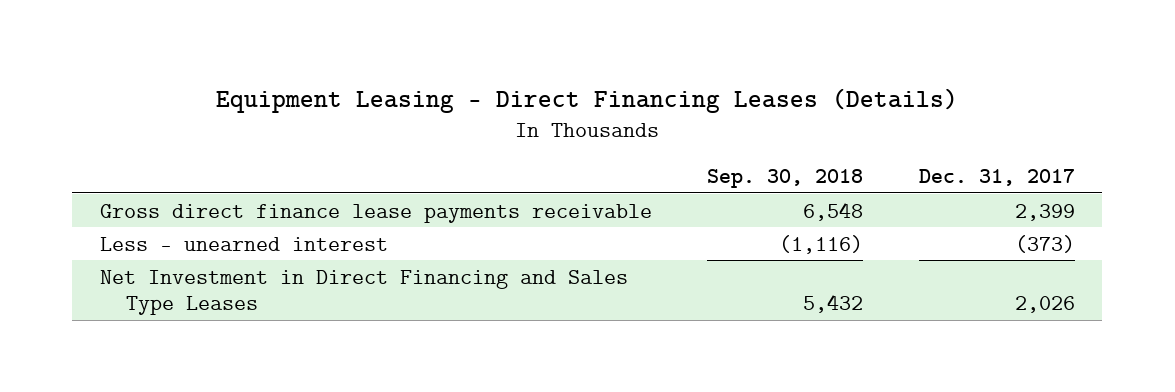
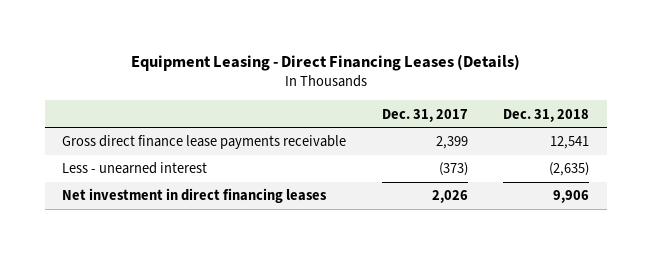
- | Sep. 30, 2018 | Dec. 31, 2017
+ | Dec. 31, 2017 | Dec. 31, 2018
- Net Investment in Direct Financing and Sales Type Leases | 5,432 | 2,026
+ Net investment in direct financing leases | 2,026 | 9,906

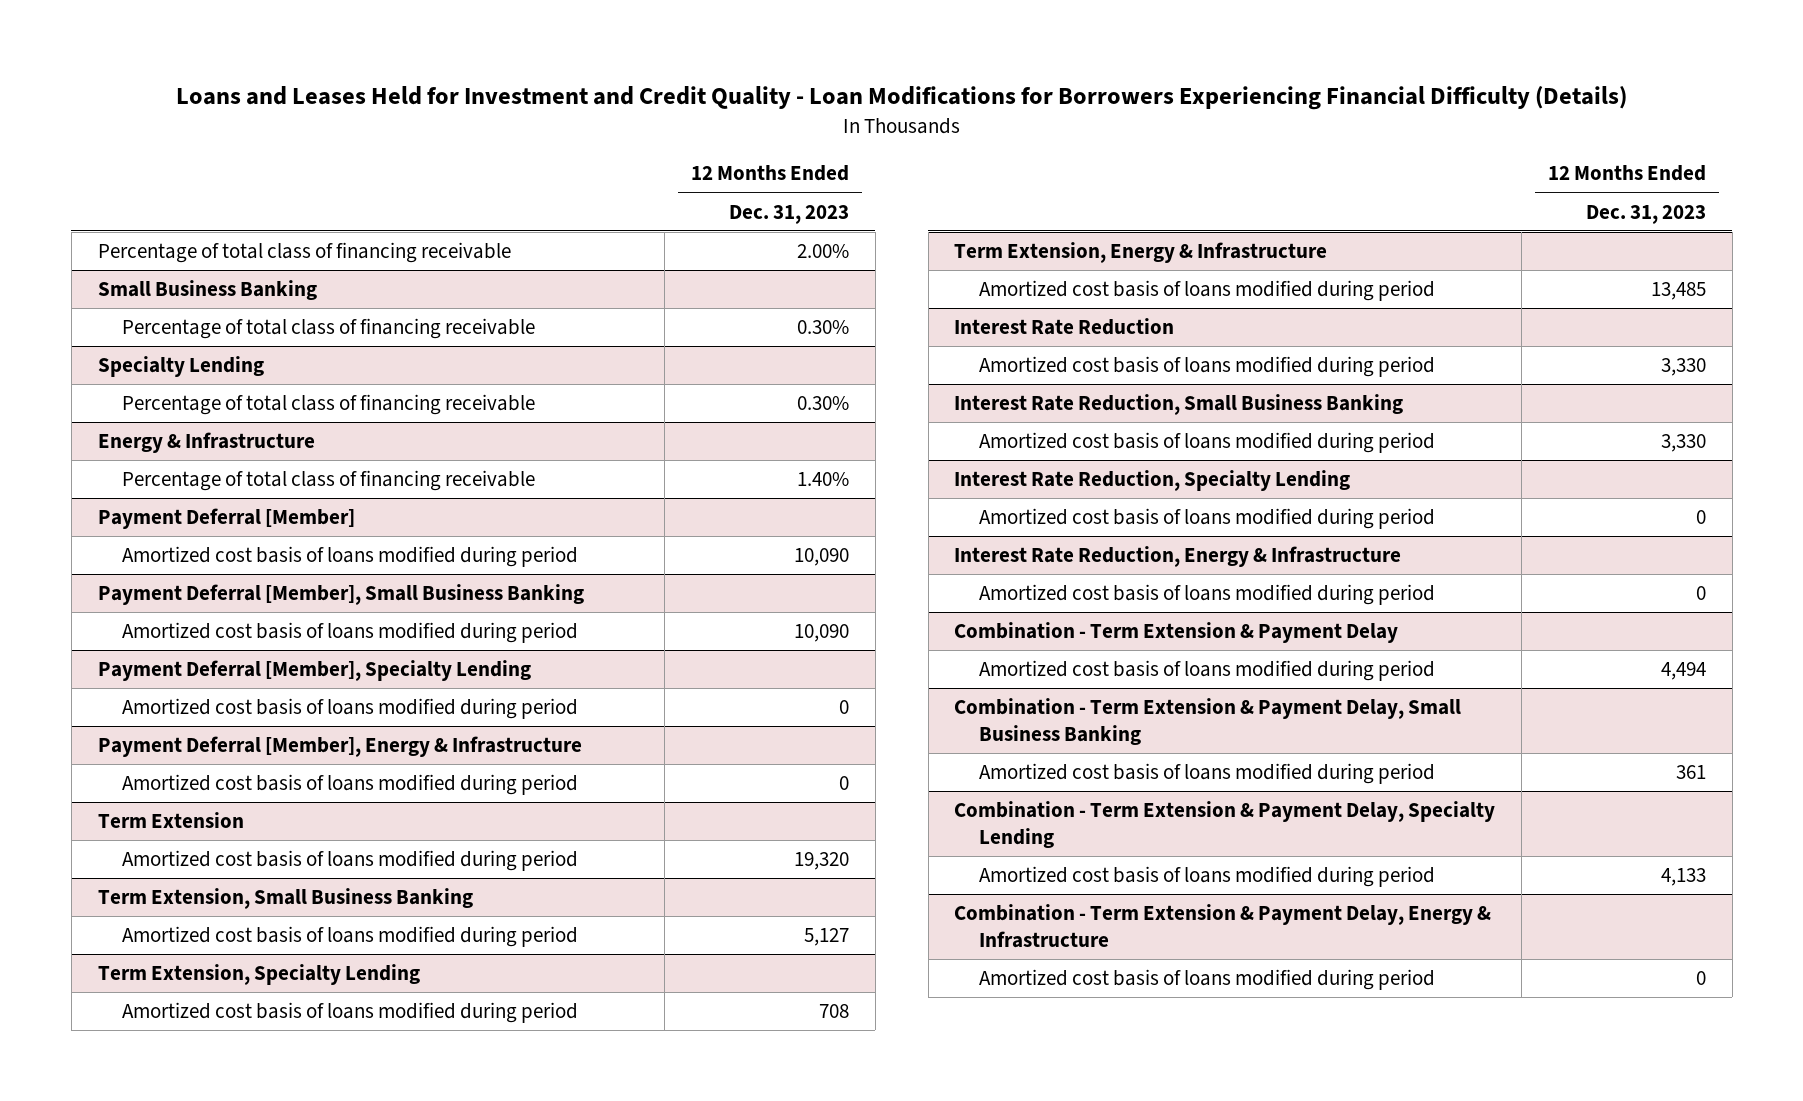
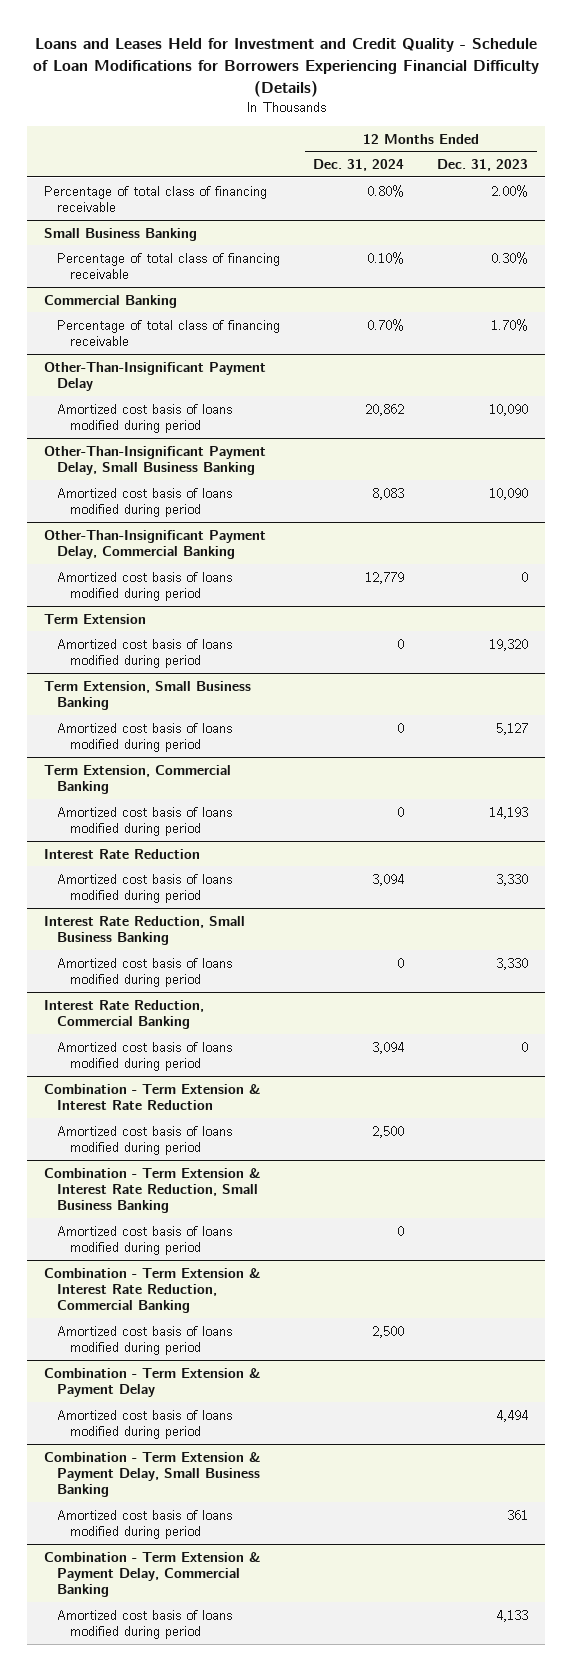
- Loans and Leases Held for Investment and Credit Quality - Loan Modifications for Borrowers Experiencing Financial Difficulty (Details)
+ Loans and Leases Held for Investment and Credit Quality - Schedule of Loan Modifications for Borrowers Experiencing Financial Difficulty (Details)
- | 12 Months Ended Dec. 31, 2023
+ | 12 Months Ended Dec. 31, 2024 | 12 Months Ended Dec. 31, 2023
- Specialty Lending
- Percentage of total class of financing receivable | 0.30%
- Energy & Infrastructure
- Percentage of total class of financing receivable | 1.40%
- Payment Deferral [Member]
+ Commercial Banking
+ Percentage of total class of financing receivable | 0.70% | 1.70%
+ Other-Than-Insignificant Payment Delay
- Payment Deferral [Member], Small Business Banking
+ Other-Than-Insignificant Payment Delay, Small Business Banking
- Payment Deferral [Member], Specialty Lending
- Amortized cost basis of loans modified during period | 0
- Payment Deferral [Member], Energy & Infrastructure
+ Other-Than-Insignificant Payment Delay, Commercial Banking
- Term Extension, Specialty Lending
- Amortized cost basis of loans modified during period | 708
- Term Extension, Energy & Infrastructure
- Amortized cost basis of loans modified during period | 13,485
+ Term Extension, Commercial Banking
+ Amortized cost basis of loans modified during period | 0 | 14,193
- Interest Rate Reduction, Specialty Lending
- Amortized cost basis of loans modified during period | 0
- Interest Rate Reduction, Energy & Infrastructure
+ Interest Rate Reduction, Commercial Banking
+ Combination - Term Extension & Interest Rate Reduction
+ Amortized cost basis of loans modified during period | 2,500 |
+ Combination - Term Extension & Interest Rate Reduction, Small Business Banking
+ Amortized cost basis of loans modified during period | 0 |
+ Combination - Term Extension & Interest Rate Reduction, Commercial Banking
+ Amortized cost basis of loans modified during period | 2,500 |
- Combination - Term Extension & Payment Delay, Specialty Lending
+ Combination - Term Extension & Payment Delay, Commercial Banking
- Combination - Term Extension & Payment Delay, Energy & Infrastructure
- Amortized cost basis of loans modified during period | 0

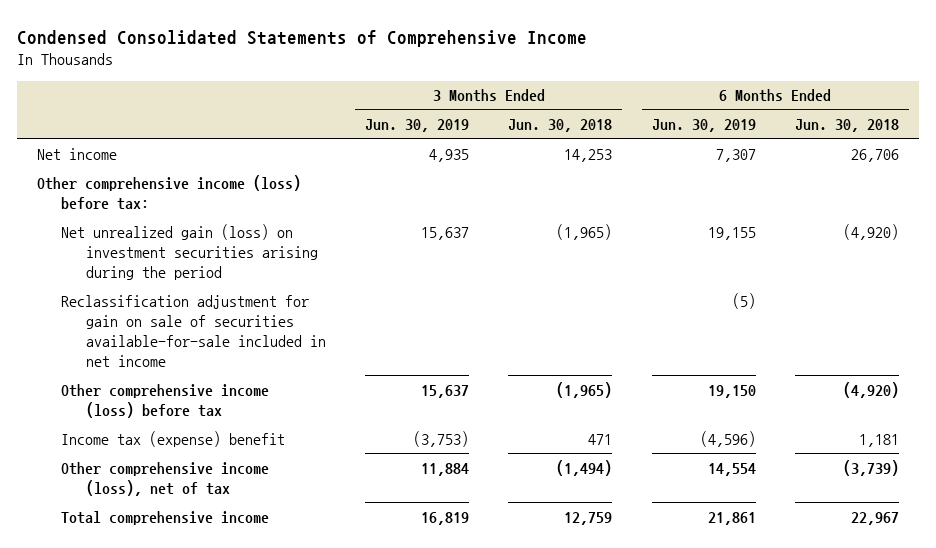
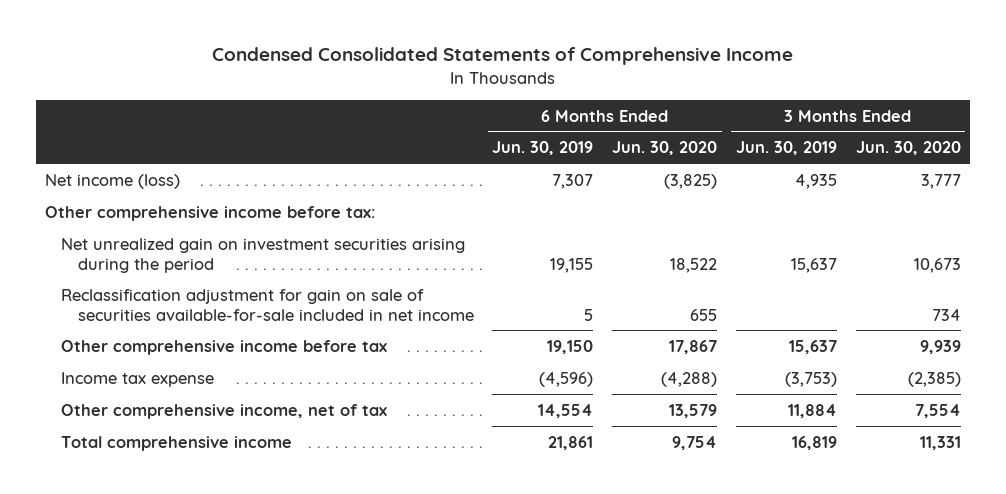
- | 3 Months Ended Jun. 30, 2019 | 3 Months Ended Jun. 30, 2018 | 6 Months Ended Jun. 30, 2019 | 6 Months Ended Jun. 30, 2018
+ | 6 Months Ended Jun. 30, 2019 | 6 Months Ended Jun. 30, 2020 | 3 Months Ended Jun. 30, 2019 | 3 Months Ended Jun. 30, 2020
- Net income | 4,935 | 14,253 | 7,307 | 26,706
- Other comprehensive income (loss) before tax:
- Net unrealized gain (loss) on investment securities arising during the period | 15,637 | (1,965) | 19,155 | (4,920)
- Reclassification adjustment for gain on sale of securities available-for-sale included in net income | | | (5) |
- Other comprehensive income (loss) before tax | 15,637 | (1,965) | 19,150 | (4,920)
- Income tax (expense) benefit | (3,753) | 471 | (4,596) | 1,181
- Other comprehensive income (loss), net of tax | 11,884 | (1,494) | 14,554 | (3,739)
+ Net income (loss) | 7,307 | (3,825) | 4,935 | 3,777
+ Other comprehensive income before tax:
+ Net unrealized gain on investment securities arising during the period | 19,155 | 18,522 | 15,637 | 10,673
+ Reclassification adjustment for gain on sale of securities available-for-sale included in net income | 5 | 655 | | 734
+ Other comprehensive income before tax | 19,150 | 17,867 | 15,637 | 9,939
+ Income tax expense | (4,596) | (4,288) | (3,753) | (2,385)
+ Other comprehensive income, net of tax | 14,554 | 13,579 | 11,884 | 7,554

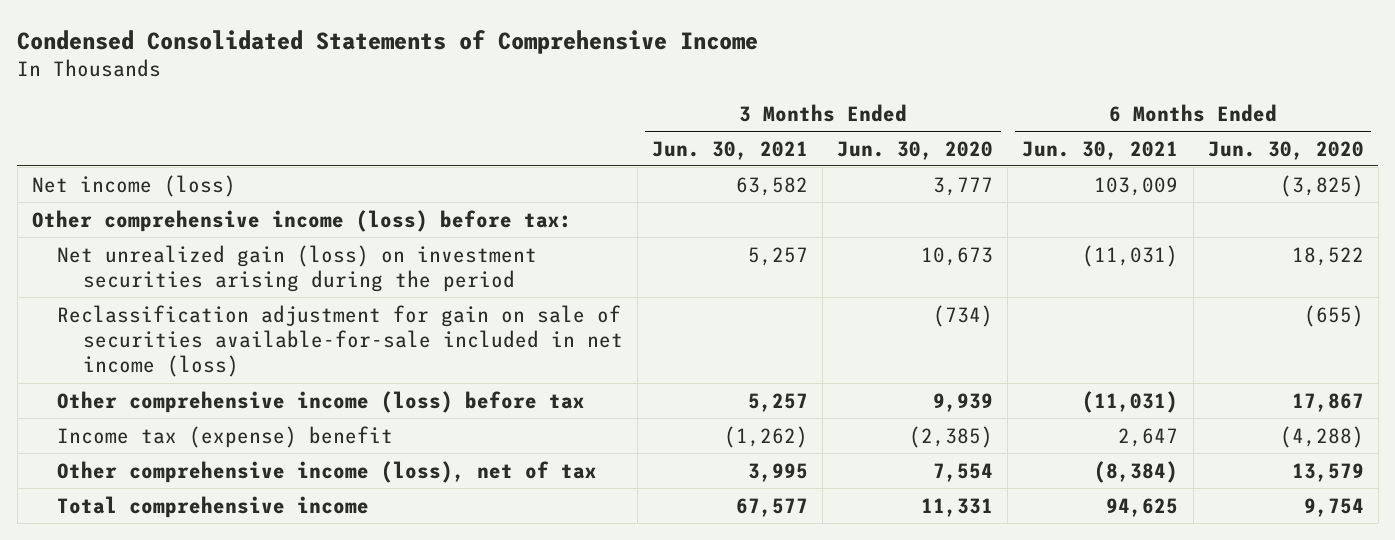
- | 6 Months Ended Jun. 30, 2019 | 6 Months Ended Jun. 30, 2020 | 3 Months Ended Jun. 30, 2019 | 3 Months Ended Jun. 30, 2020
+ | 3 Months Ended Jun. 30, 2021 | 3 Months Ended Jun. 30, 2020 | 6 Months Ended Jun. 30, 2021 | 6 Months Ended Jun. 30, 2020
- Other comprehensive income before tax:
- Net unrealized gain on investment securities arising during the period | 19,155 | 18,522 | 15,637 | 10,673
- Reclassification adjustment for gain on sale of securities available-for-sale included in net income | 5 | 655 | | 734
- Other comprehensive income before tax | 19,150 | 17,867 | 15,637 | 9,939
- Income tax expense | (4,596) | (4,288) | (3,753) | (2,385)
- Other comprehensive income, net of tax | 14,554 | 13,579 | 11,884 | 7,554
+ Other comprehensive income (loss) before tax:
+ Net unrealized gain (loss) on investment securities arising during the period | 5,257 | 10,673 | (11,031) | 18,522
+ Reclassification adjustment for gain on sale of securities available-for-sale included in net income (loss) | | (734) | | (655)
+ Other comprehensive income (loss) before tax | 5,257 | 9,939 | (11,031) | 17,867
+ Income tax (expense) benefit | (1,262) | (2,385) | 2,647 | (4,288)
+ Other comprehensive income (loss), net of tax | 3,995 | 7,554 | (8,384) | 13,579

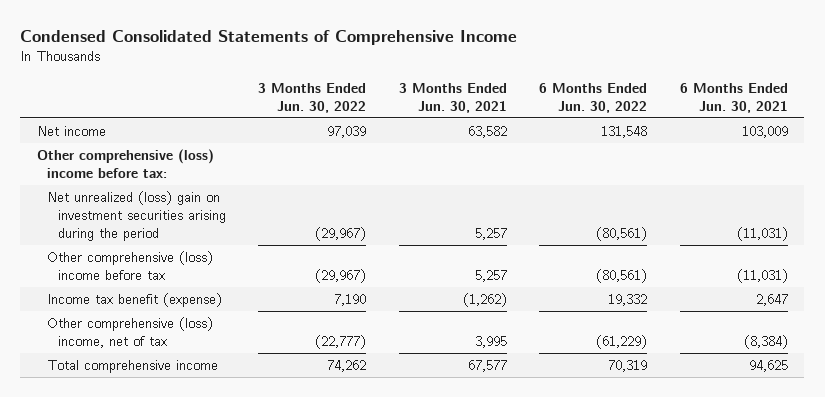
- | 3 Months Ended Jun. 30, 2021 | 3 Months Ended Jun. 30, 2020 | 6 Months Ended Jun. 30, 2021 | 6 Months Ended Jun. 30, 2020
+ | 3 Months Ended Jun. 30, 2022 | 3 Months Ended Jun. 30, 2021 | 6 Months Ended Jun. 30, 2022 | 6 Months Ended Jun. 30, 2021
- Net income (loss) | 63,582 | 3,777 | 103,009 | (3,825)
- Other comprehensive income (loss) before tax:
- Net unrealized gain (loss) on investment securities arising during the period | 5,257 | 10,673 | (11,031) | 18,522
- Reclassification adjustment for gain on sale of securities available-for-sale included in net income (loss) | | (734) | | (655)
- Other comprehensive income (loss) before tax | 5,257 | 9,939 | (11,031) | 17,867
- Income tax (expense) benefit | (1,262) | (2,385) | 2,647 | (4,288)
- Other comprehensive income (loss), net of tax | 3,995 | 7,554 | (8,384) | 13,579
+ Net income | 97,039 | 63,582 | 131,548 | 103,009
+ Other comprehensive (loss) income before tax:
+ Net unrealized (loss) gain on investment securities arising during the period | (29,967) | 5,257 | (80,561) | (11,031)
+ Other comprehensive (loss) income before tax | (29,967) | 5,257 | (80,561) | (11,031)
+ Income tax benefit (expense) | 7,190 | (1,262) | 19,332 | 2,647
+ Other comprehensive (loss) income, net of tax | (22,777) | 3,995 | (61,229) | (8,384)

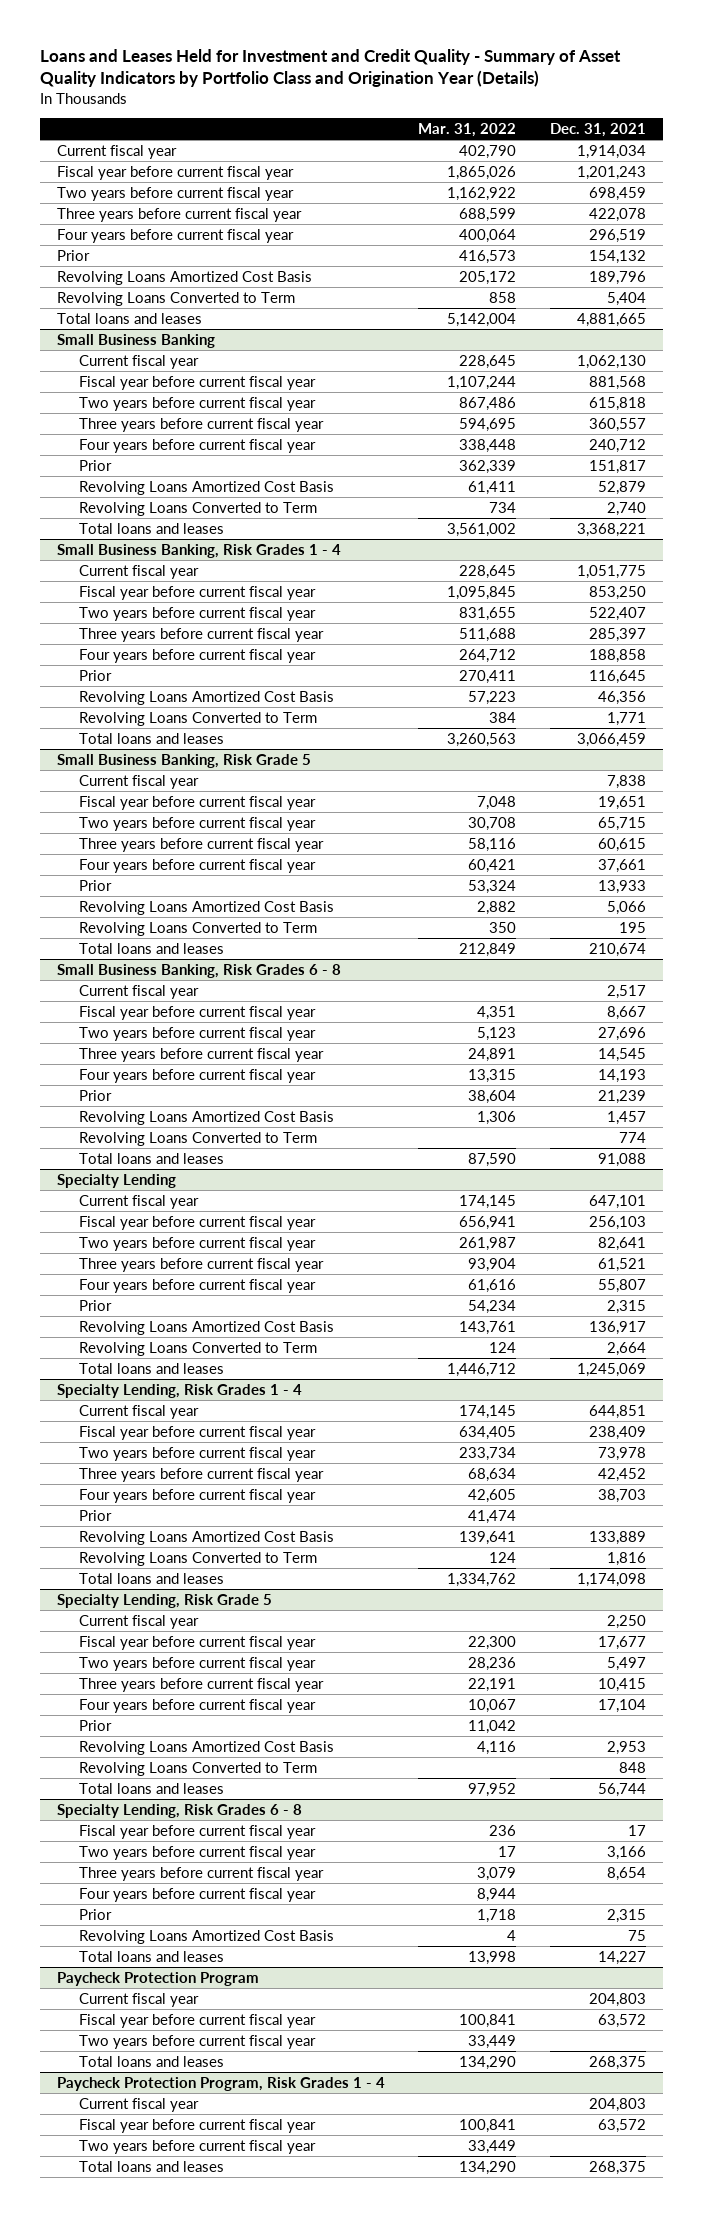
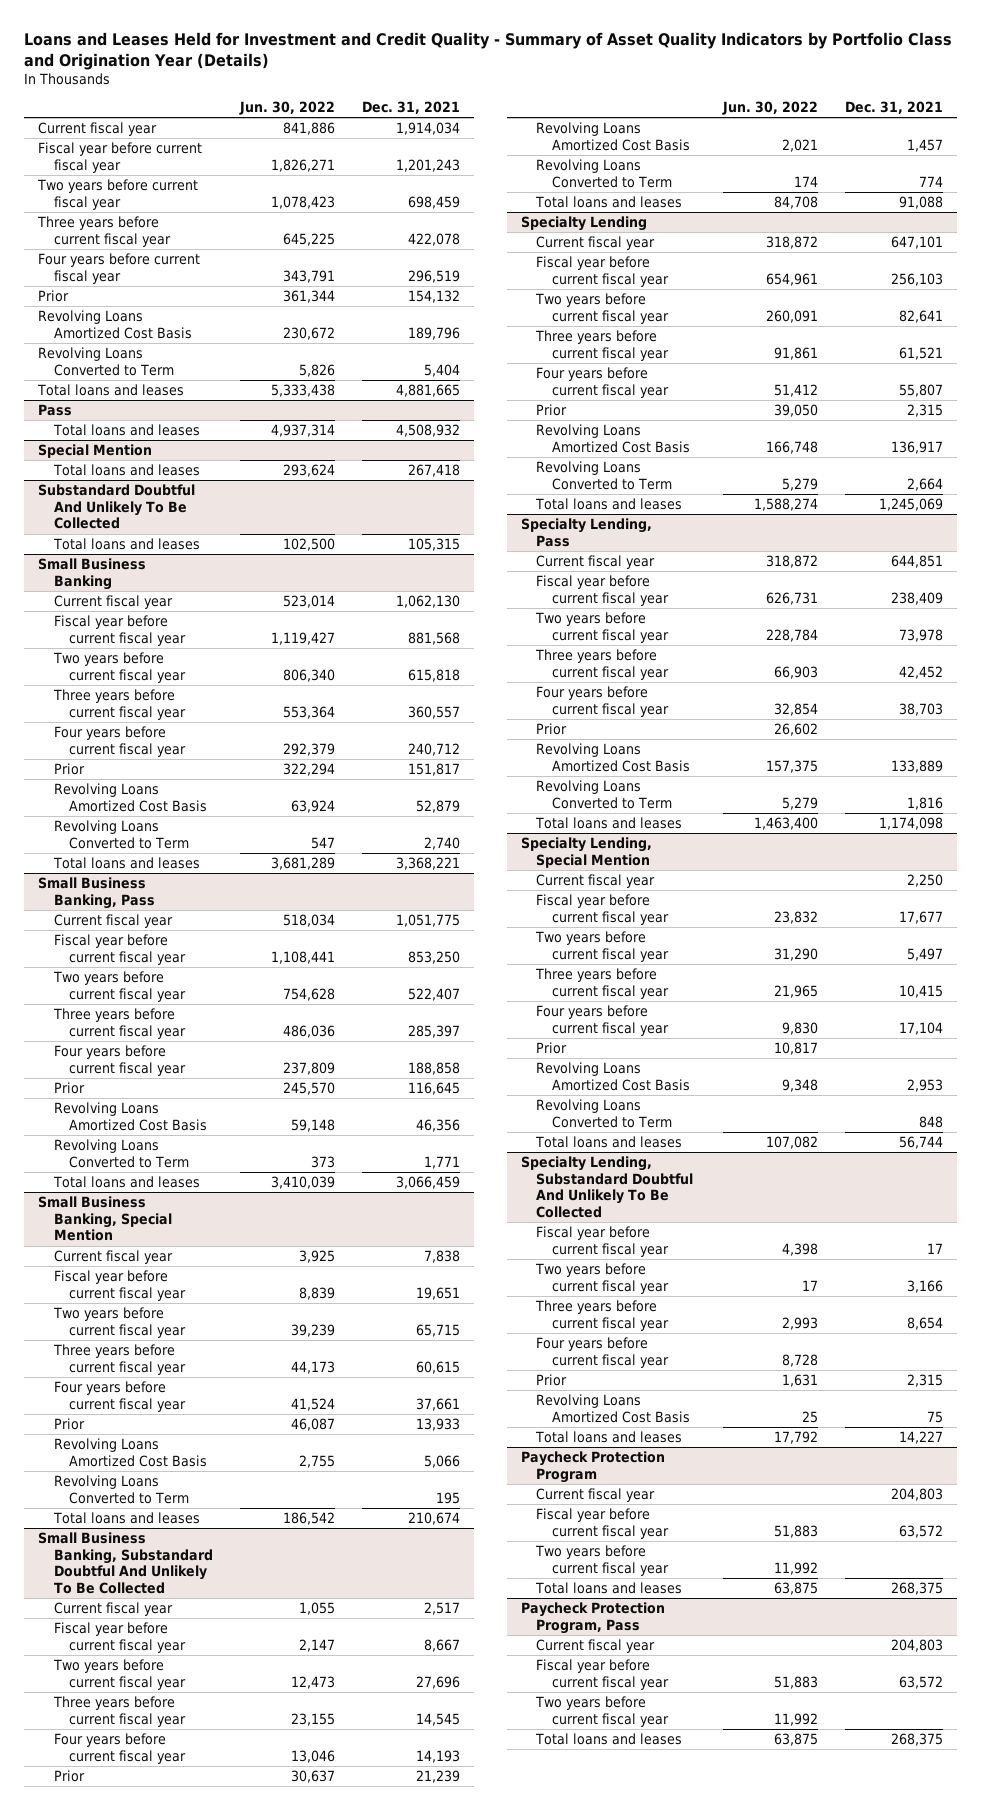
- | Mar. 31, 2022 | Dec. 31, 2021
+ | Jun. 30, 2022 | Dec. 31, 2021
+ Pass
+ Total loans and leases | 4,937,314 | 4,508,932
+ Special Mention
+ Total loans and leases | 293,624 | 267,418
+ Substandard Doubtful And Unlikely To Be Collected
+ Total loans and leases | 102,500 | 105,315
- Small Business Banking, Risk Grades 1 - 4
+ Small Business Banking, Pass
- Small Business Banking, Risk Grade 5
+ Small Business Banking, Special Mention
- Small Business Banking, Risk Grades 6 - 8
+ Small Business Banking, Substandard Doubtful And Unlikely To Be Collected
- Specialty Lending, Risk Grades 1 - 4
+ Specialty Lending, Pass
- Specialty Lending, Risk Grade 5
+ Specialty Lending, Special Mention
- Specialty Lending, Risk Grades 6 - 8
+ Specialty Lending, Substandard Doubtful And Unlikely To Be Collected
- Paycheck Protection Program, Risk Grades 1 - 4
+ Paycheck Protection Program, Pass

